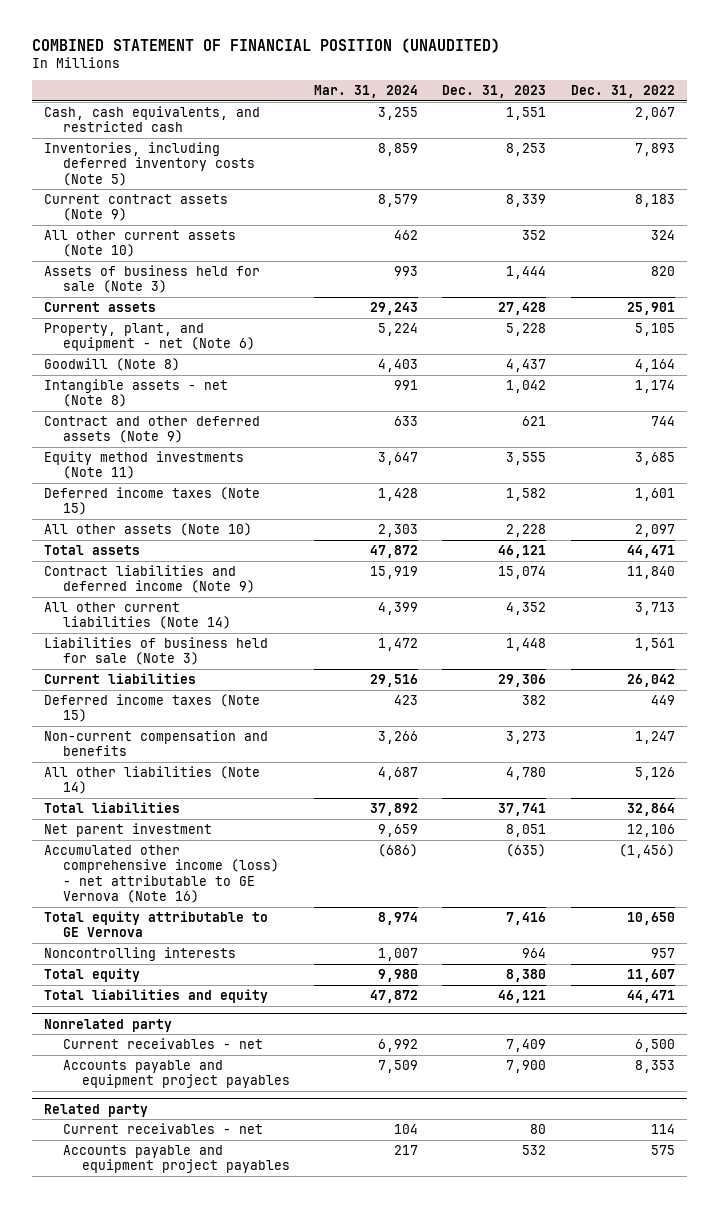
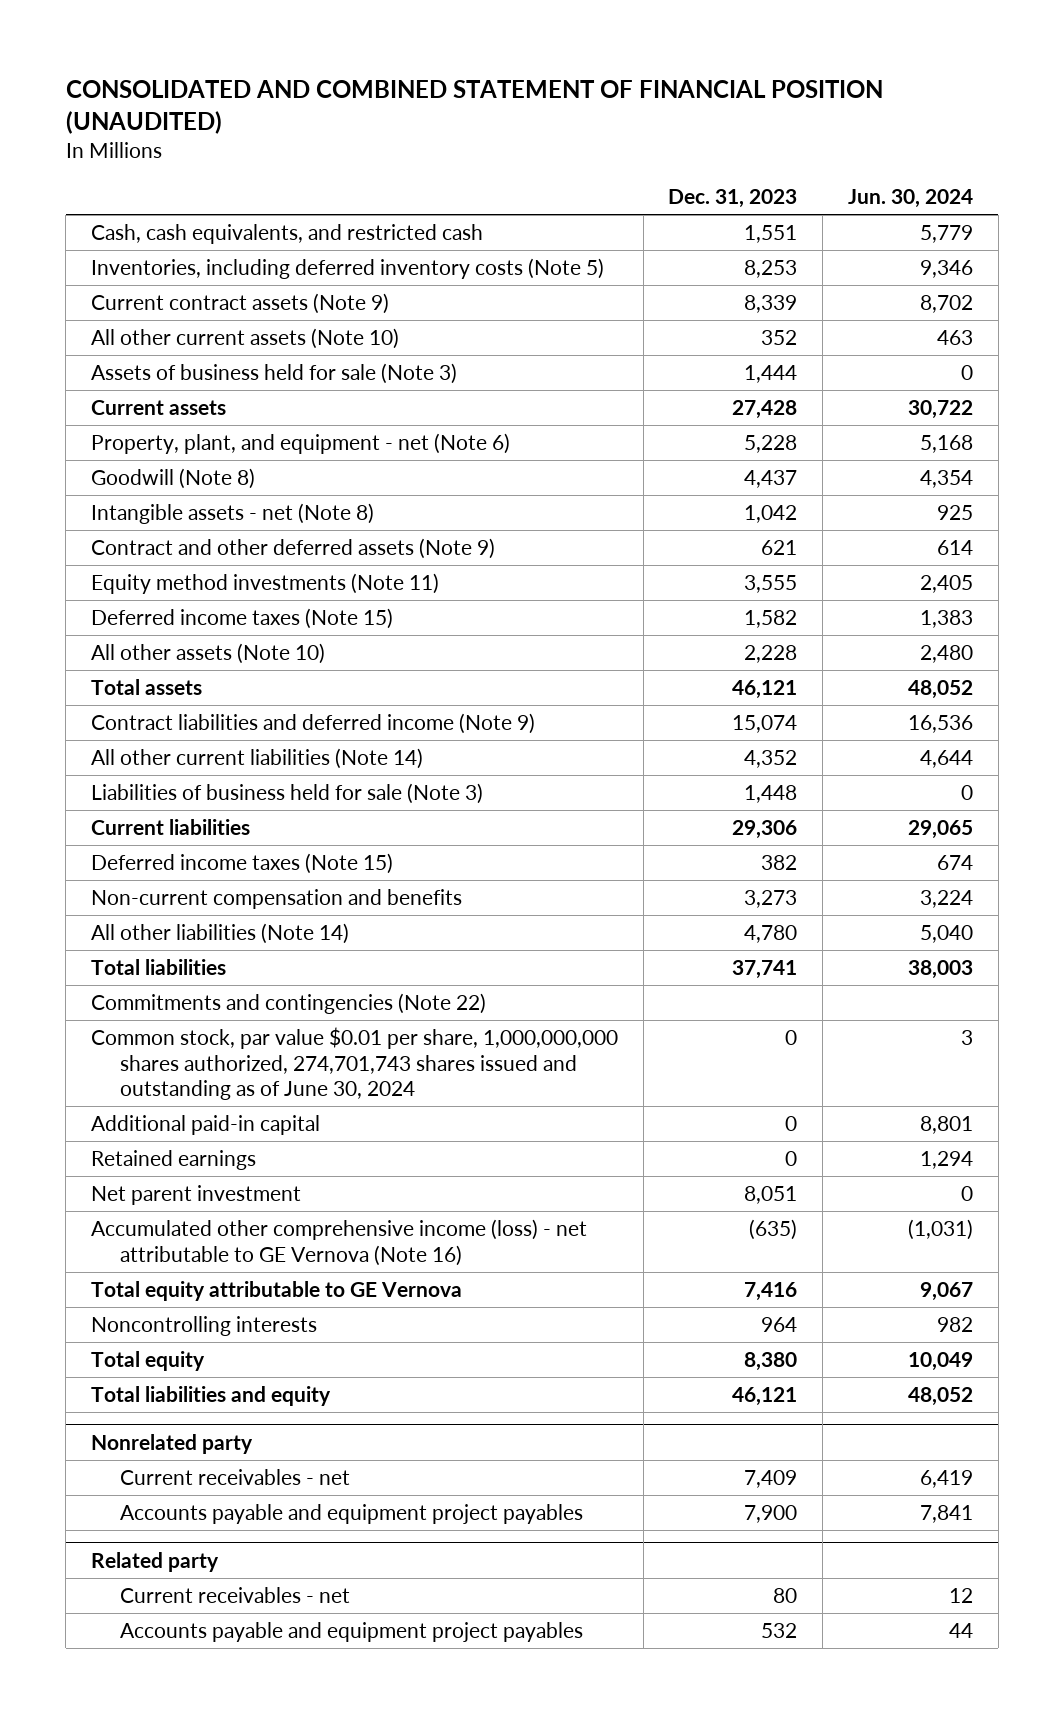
- COMBINED STATEMENT OF FINANCIAL POSITION (UNAUDITED)
+ CONSOLIDATED AND COMBINED STATEMENT OF FINANCIAL POSITION (UNAUDITED)
- | Mar. 31, 2024 | Dec. 31, 2023 | Dec. 31, 2022
+ | Dec. 31, 2023 | Jun. 30, 2024
+ Commitments and contingencies (Note 22)
+ Common stock, par value $0.01 per share, 1,000,000,000 shares authorized, 274,701,743 shares issued and outstanding as of June 30, 2024 | 0 | 3
+ Additional paid-in capital | 0 | 8,801
+ Retained earnings | 0 | 1,294

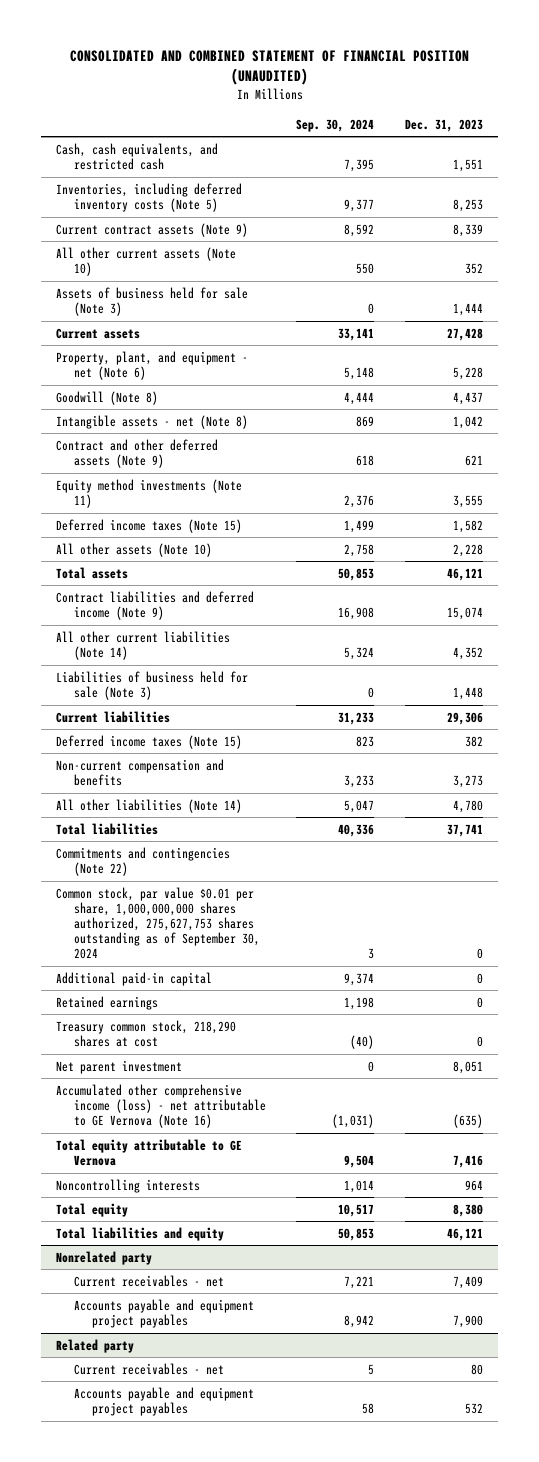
- | Dec. 31, 2023 | Jun. 30, 2024
+ | Sep. 30, 2024 | Dec. 31, 2023
- Common stock, par value $0.01 per share, 1,000,000,000 shares authorized, 274,701,743 shares issued and outstanding as of June 30, 2024 | 0 | 3
+ Common stock, par value $0.01 per share, 1,000,000,000 shares authorized, 275,627,753 shares outstanding as of September 30, 2024 | 3 | 0
+ Treasury common stock, 218,290 shares at cost | (40) | 0

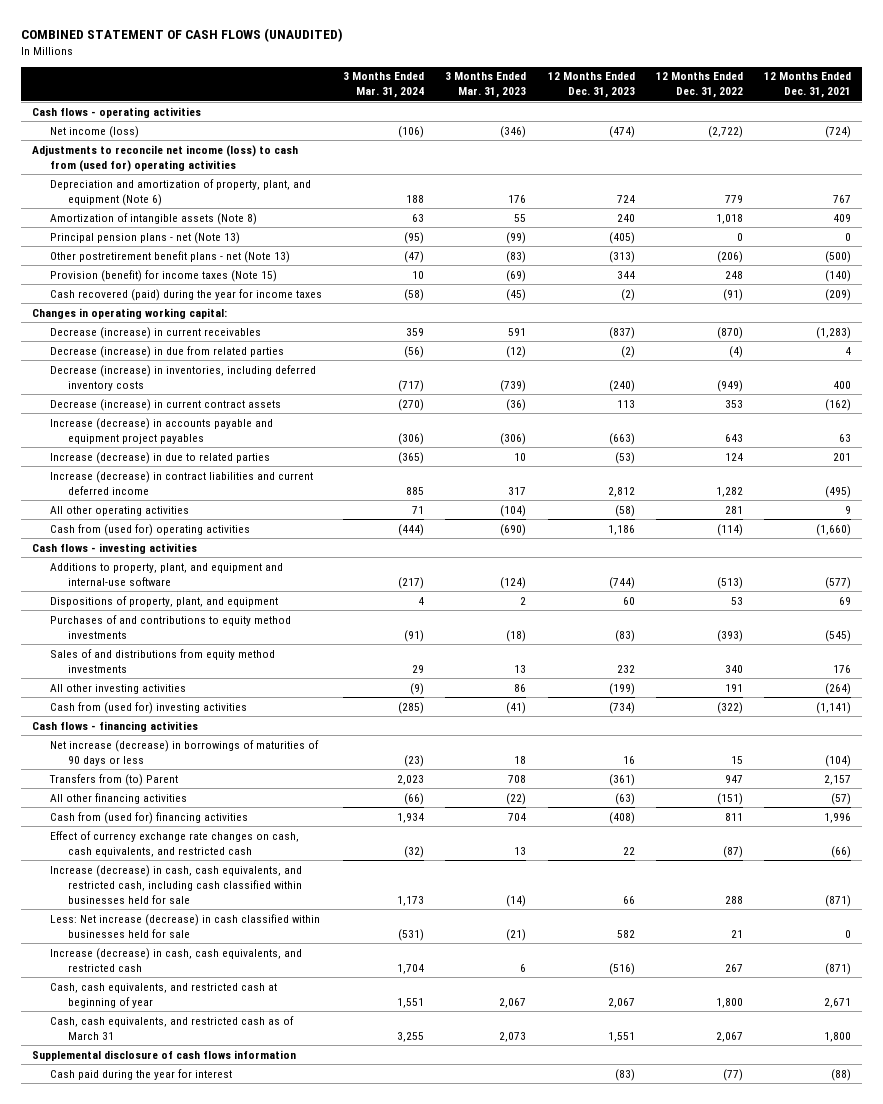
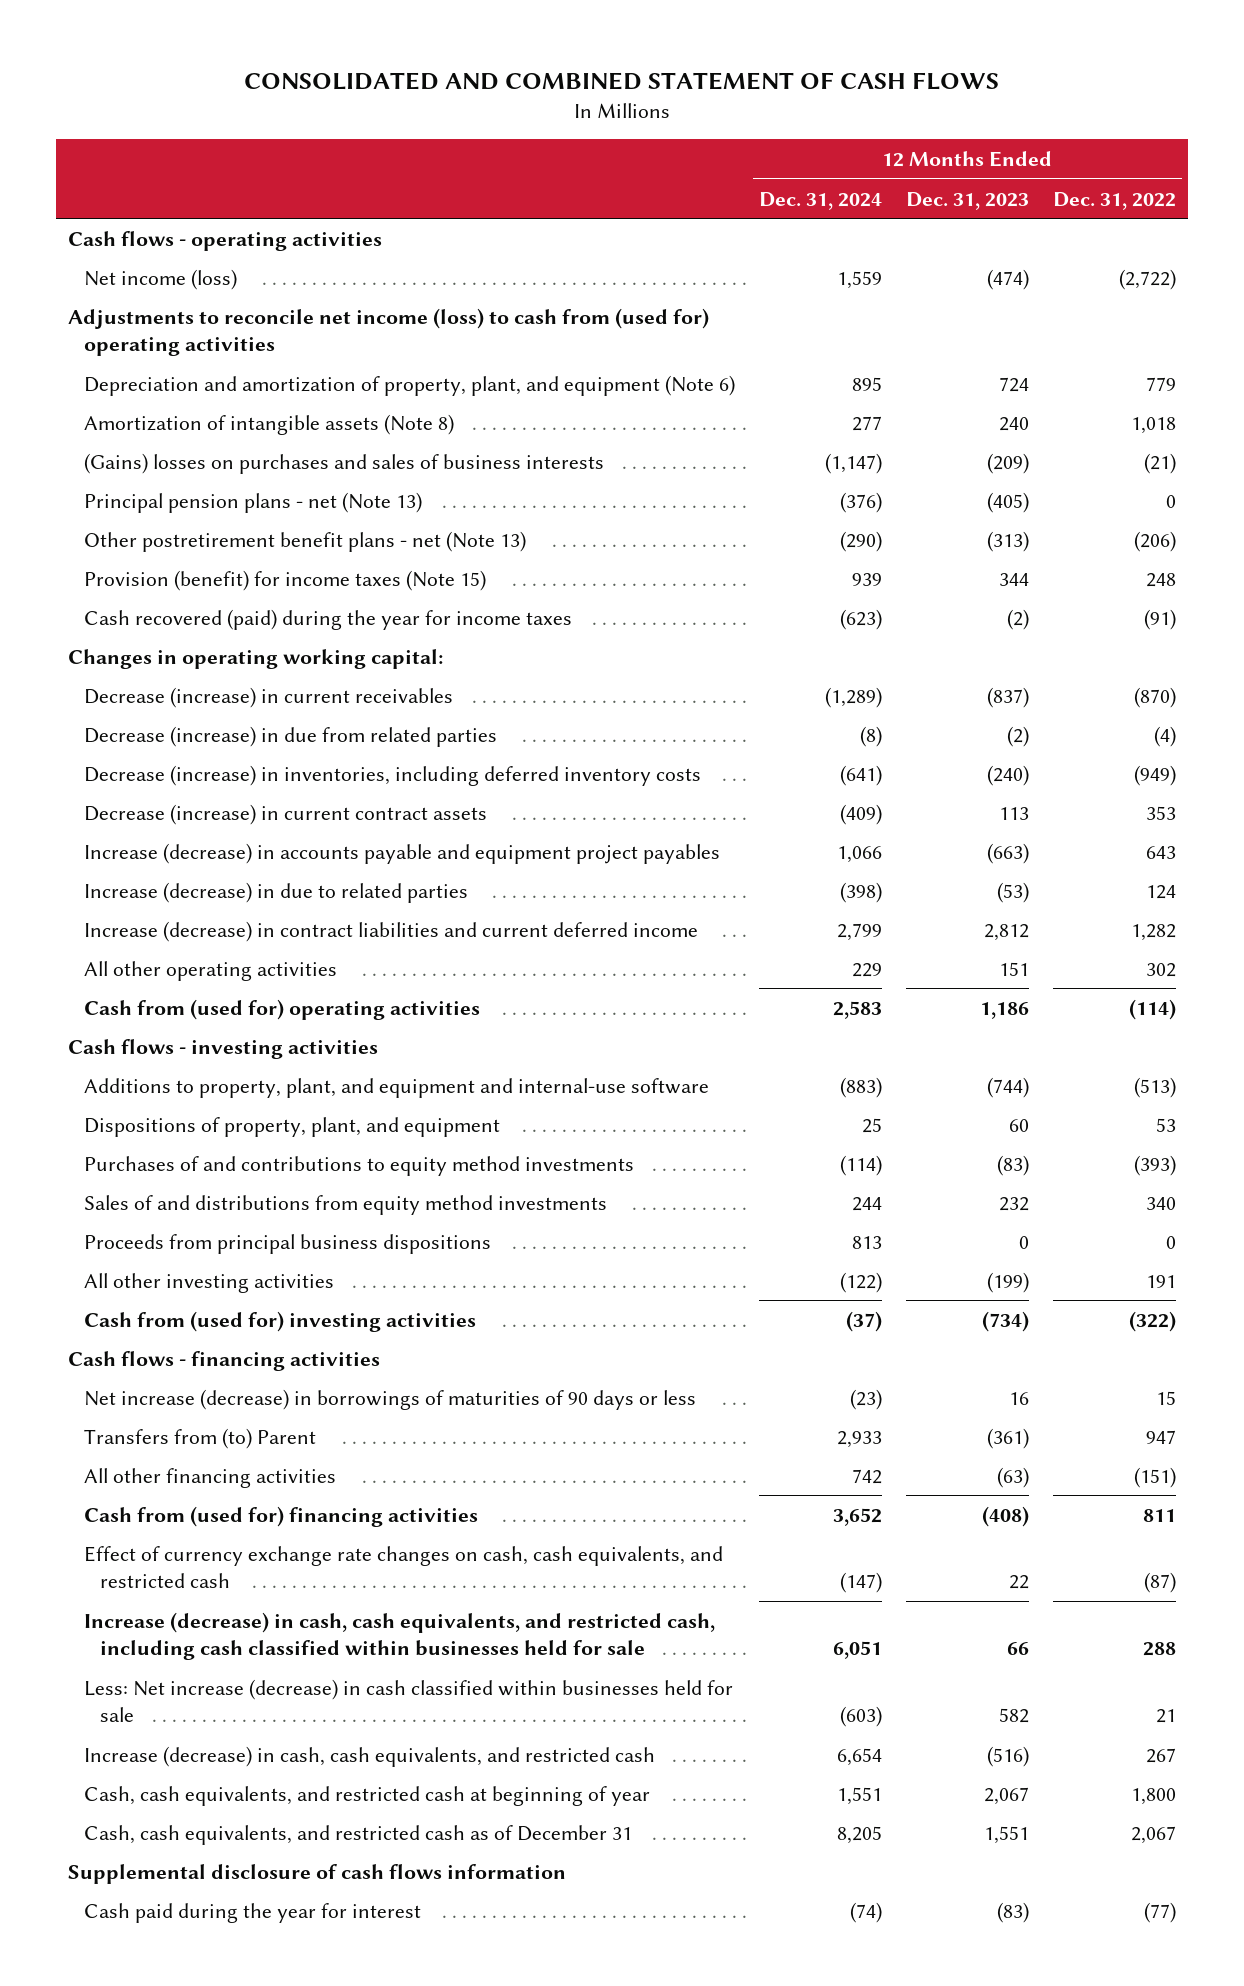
- COMBINED STATEMENT OF CASH FLOWS (UNAUDITED)
+ CONSOLIDATED AND COMBINED STATEMENT OF CASH FLOWS
- | 3 Months Ended Mar. 31, 2024 | 3 Months Ended Mar. 31, 2023 | 12 Months Ended Dec. 31, 2023 | 12 Months Ended Dec. 31, 2022 | 12 Months Ended Dec. 31, 2021
+ | 12 Months Ended Dec. 31, 2024 | 12 Months Ended Dec. 31, 2023 | 12 Months Ended Dec. 31, 2022
+ (Gains) losses on purchases and sales of business interests | (1,147) | (209) | (21)
- All other operating activities | 71 | (104) | (58) | 281 | 9
+ All other operating activities | 229 | 151 | 302
+ Proceeds from principal business dispositions | 813 | 0 | 0
- Cash, cash equivalents, and restricted cash as of March 31 | 3,255 | 2,073 | 1,551 | 2,067 | 1,800
+ Cash, cash equivalents, and restricted cash as of December 31 | 8,205 | 1,551 | 2,067

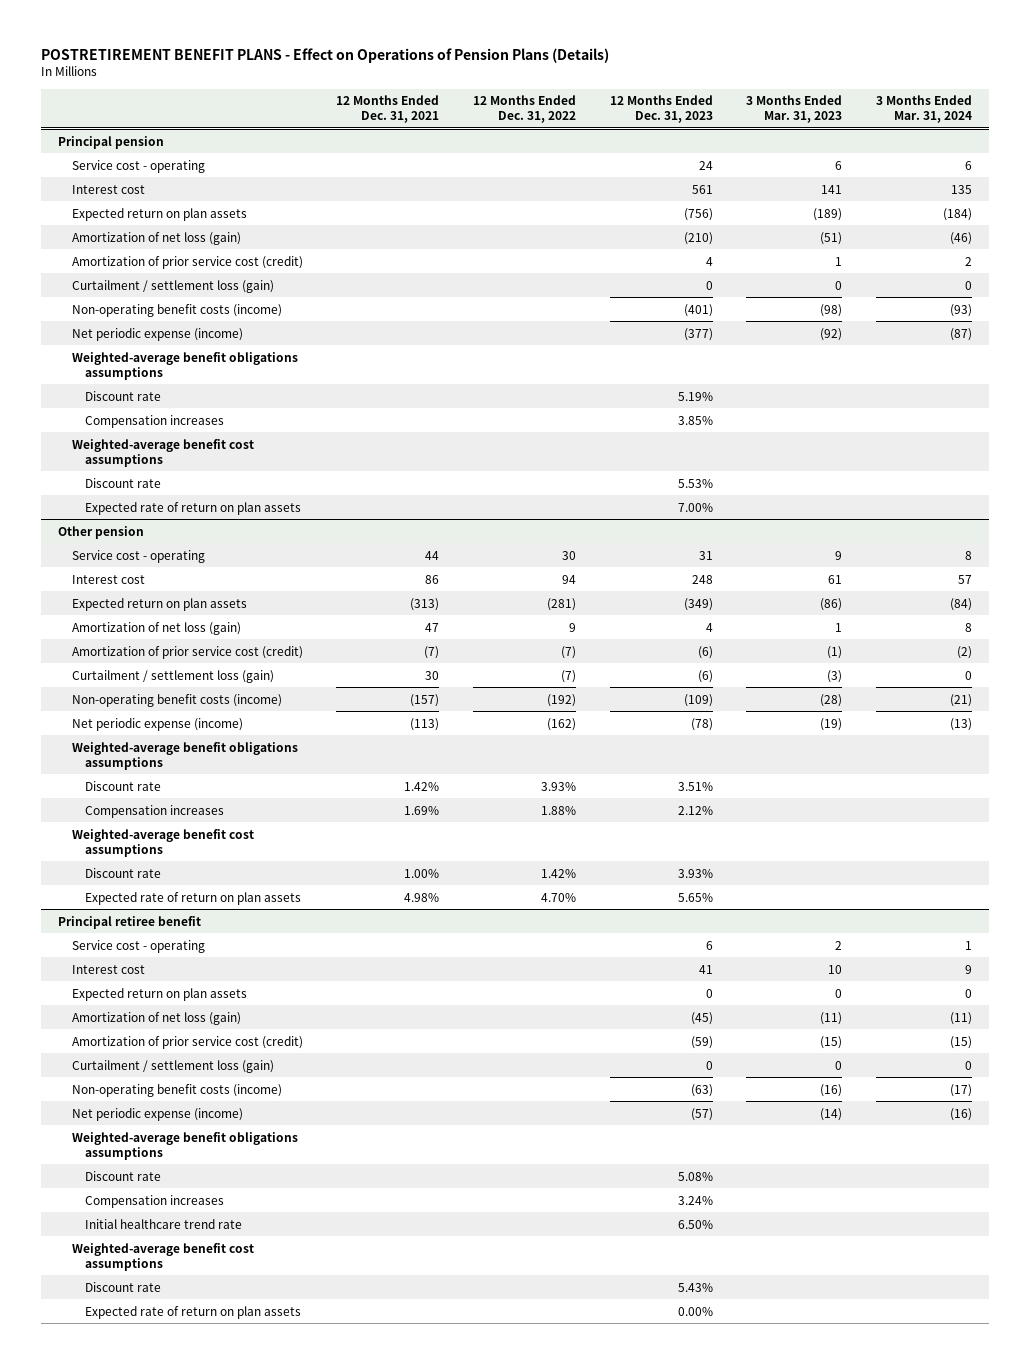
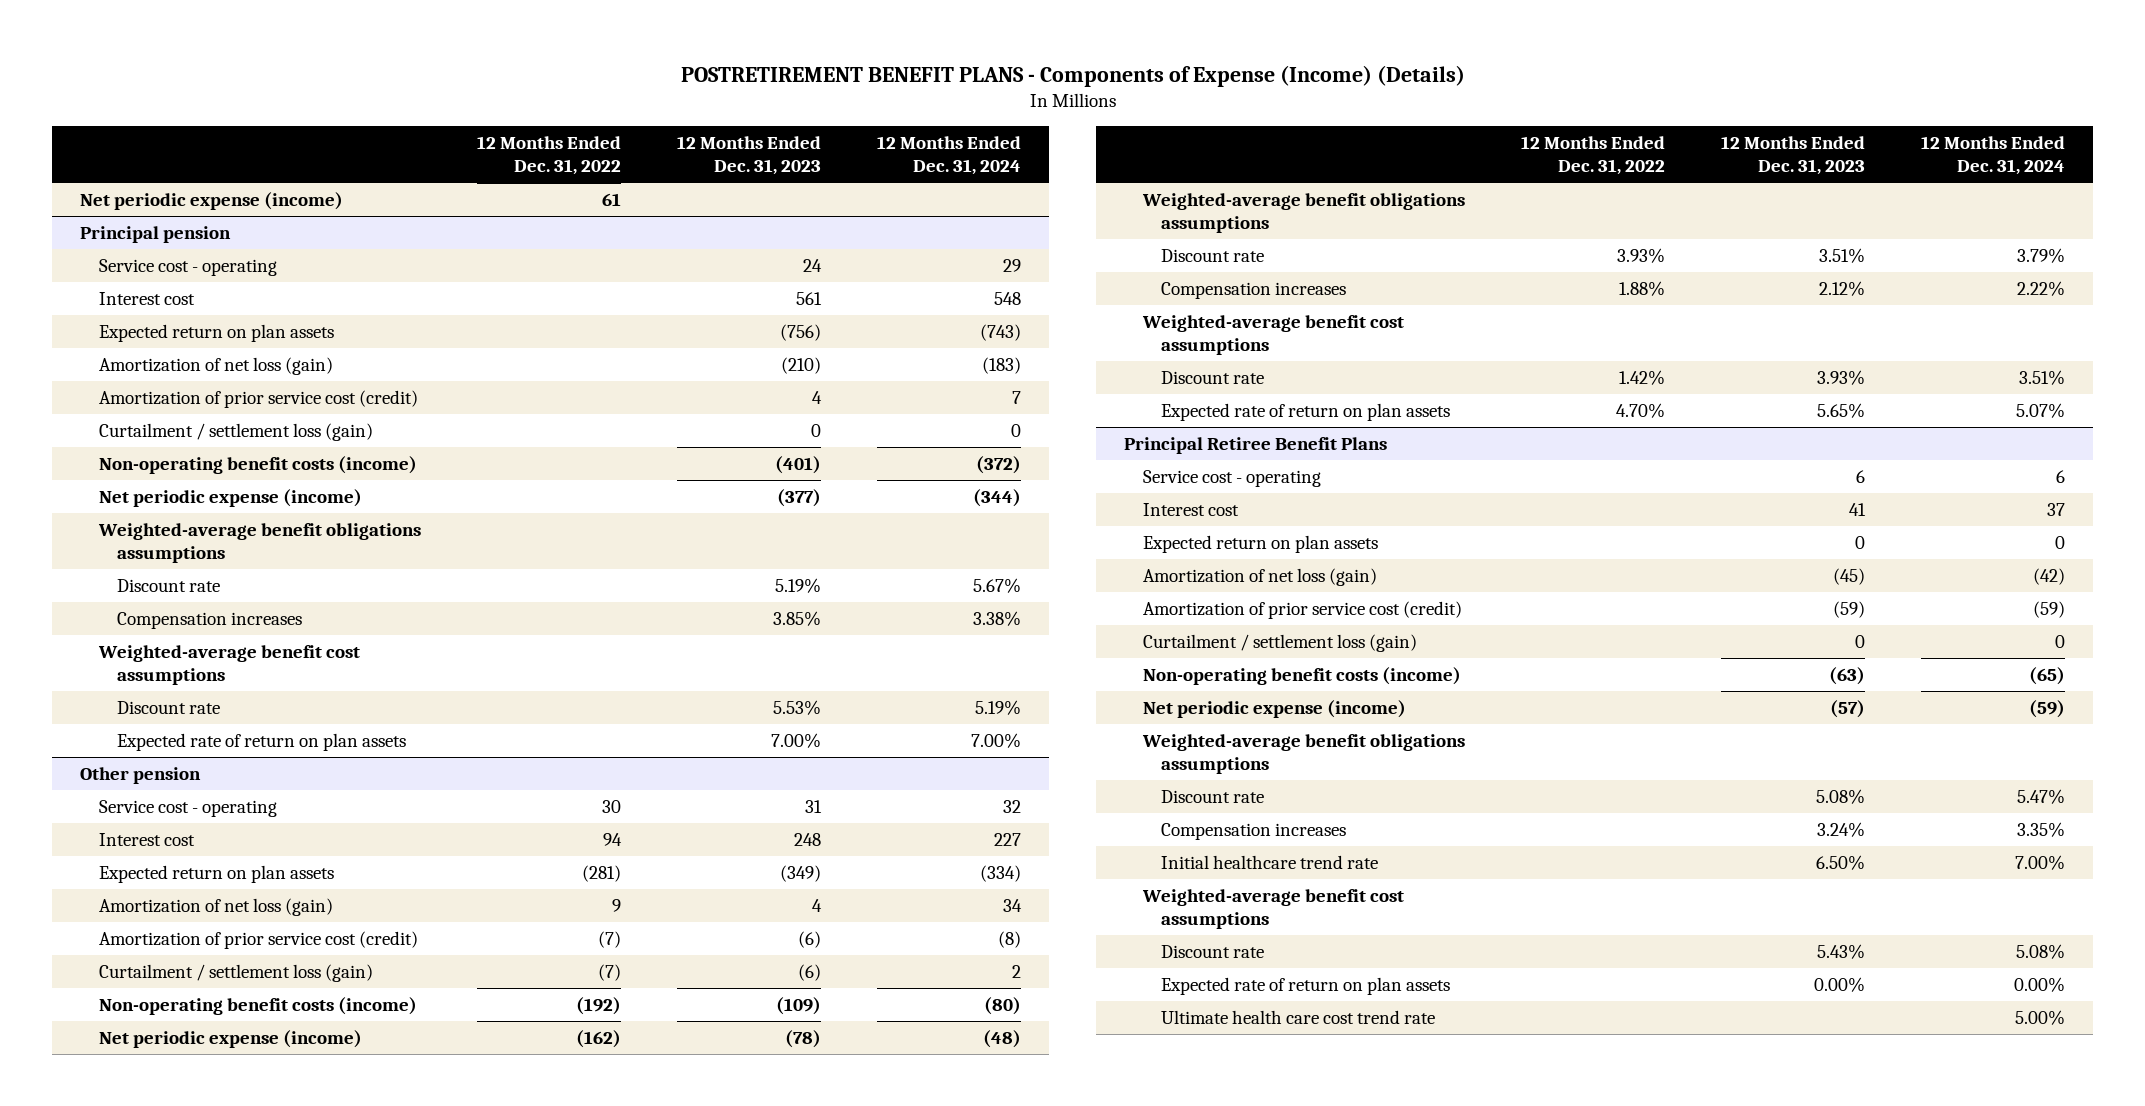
- POSTRETIREMENT BENEFIT PLANS - Effect on Operations of Pension Plans (Details)
+ POSTRETIREMENT BENEFIT PLANS - Components of Expense (Income) (Details)
- | 12 Months Ended Dec. 31, 2021 | 12 Months Ended Dec. 31, 2022 | 12 Months Ended Dec. 31, 2023 | 3 Months Ended Mar. 31, 2023 | 3 Months Ended Mar. 31, 2024
+ | 12 Months Ended Dec. 31, 2022 | 12 Months Ended Dec. 31, 2023 | 12 Months Ended Dec. 31, 2024
+ Net periodic expense (income) | 61 | |
- Principal retiree benefit
+ Principal Retiree Benefit Plans
+ Ultimate health care cost trend rate | | | 5.00%

